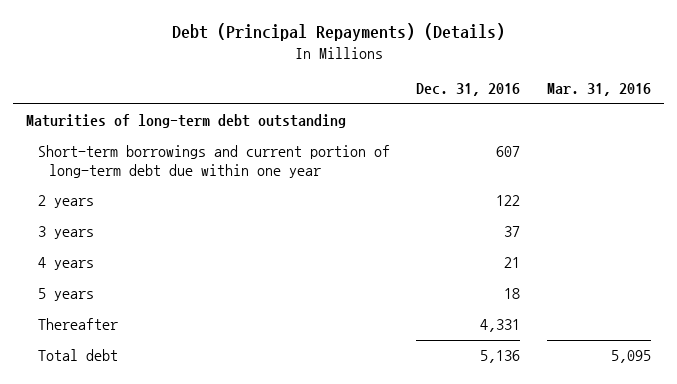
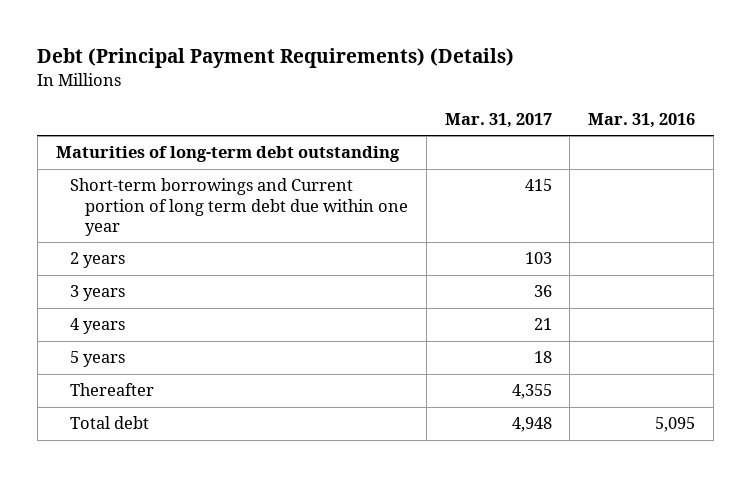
- Debt (Principal Repayments) (Details)
+ Debt (Principal Payment Requirements) (Details)
- | Dec. 31, 2016 | Mar. 31, 2016
+ | Mar. 31, 2017 | Mar. 31, 2016
- Short-term borrowings and current portion of long-term debt due within one year | 607 |
+ Short-term borrowings and Current portion of long term debt due within one year | 415 |

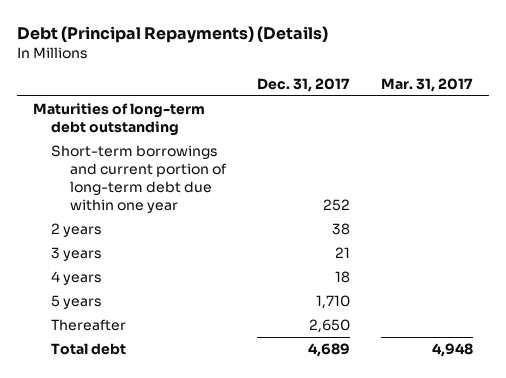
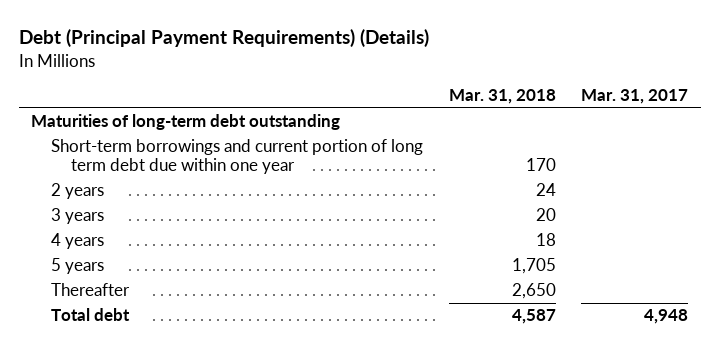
- Debt (Principal Repayments) (Details)
+ Debt (Principal Payment Requirements) (Details)
- | Dec. 31, 2017 | Mar. 31, 2017
+ | Mar. 31, 2018 | Mar. 31, 2017
- Short-term borrowings and current portion of long-term debt due within one year | 252 |
+ Short-term borrowings and current portion of long term debt due within one year | 170 |

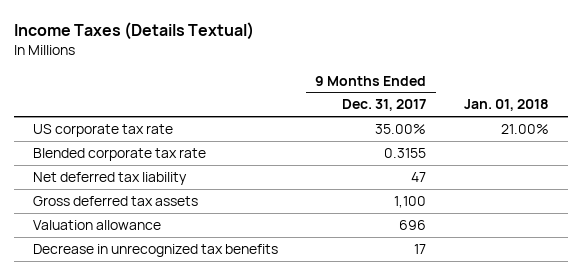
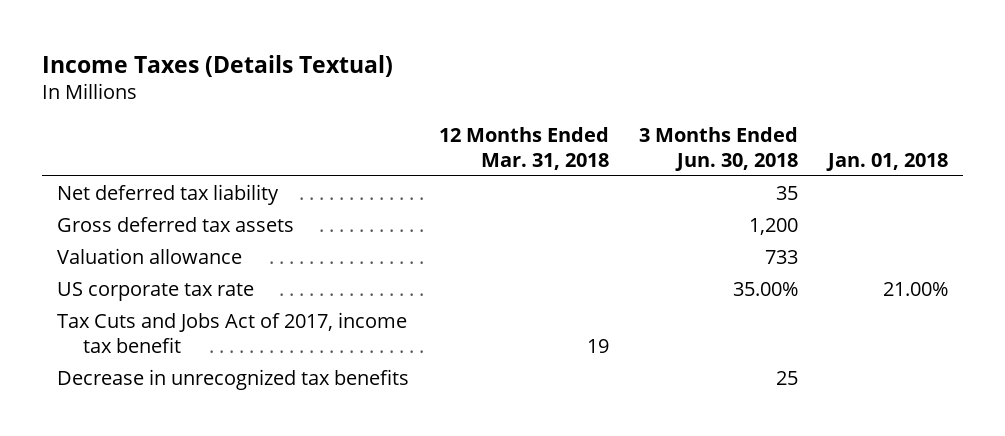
- | 9 Months Ended Dec. 31, 2017 | Jan. 01, 2018
+ | 12 Months Ended Mar. 31, 2018 | 3 Months Ended Jun. 30, 2018 | Jan. 01, 2018
- Blended corporate tax rate | 0.3155 |
moved down: US corporate tax rate | | 35.00% | 21.00%
+ Tax Cuts and Jobs Act of 2017, income tax benefit | 19 | |

